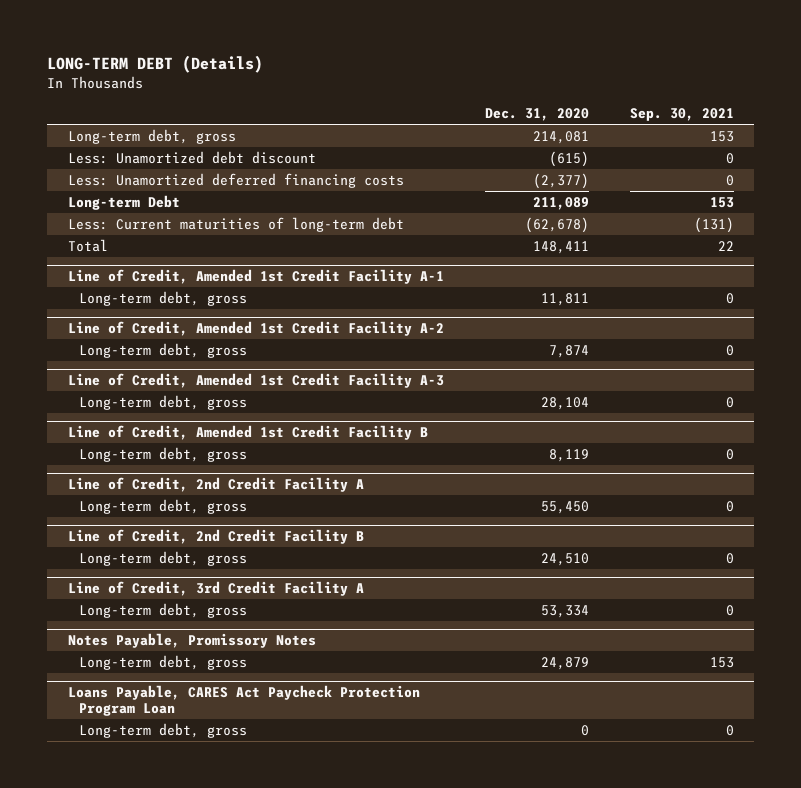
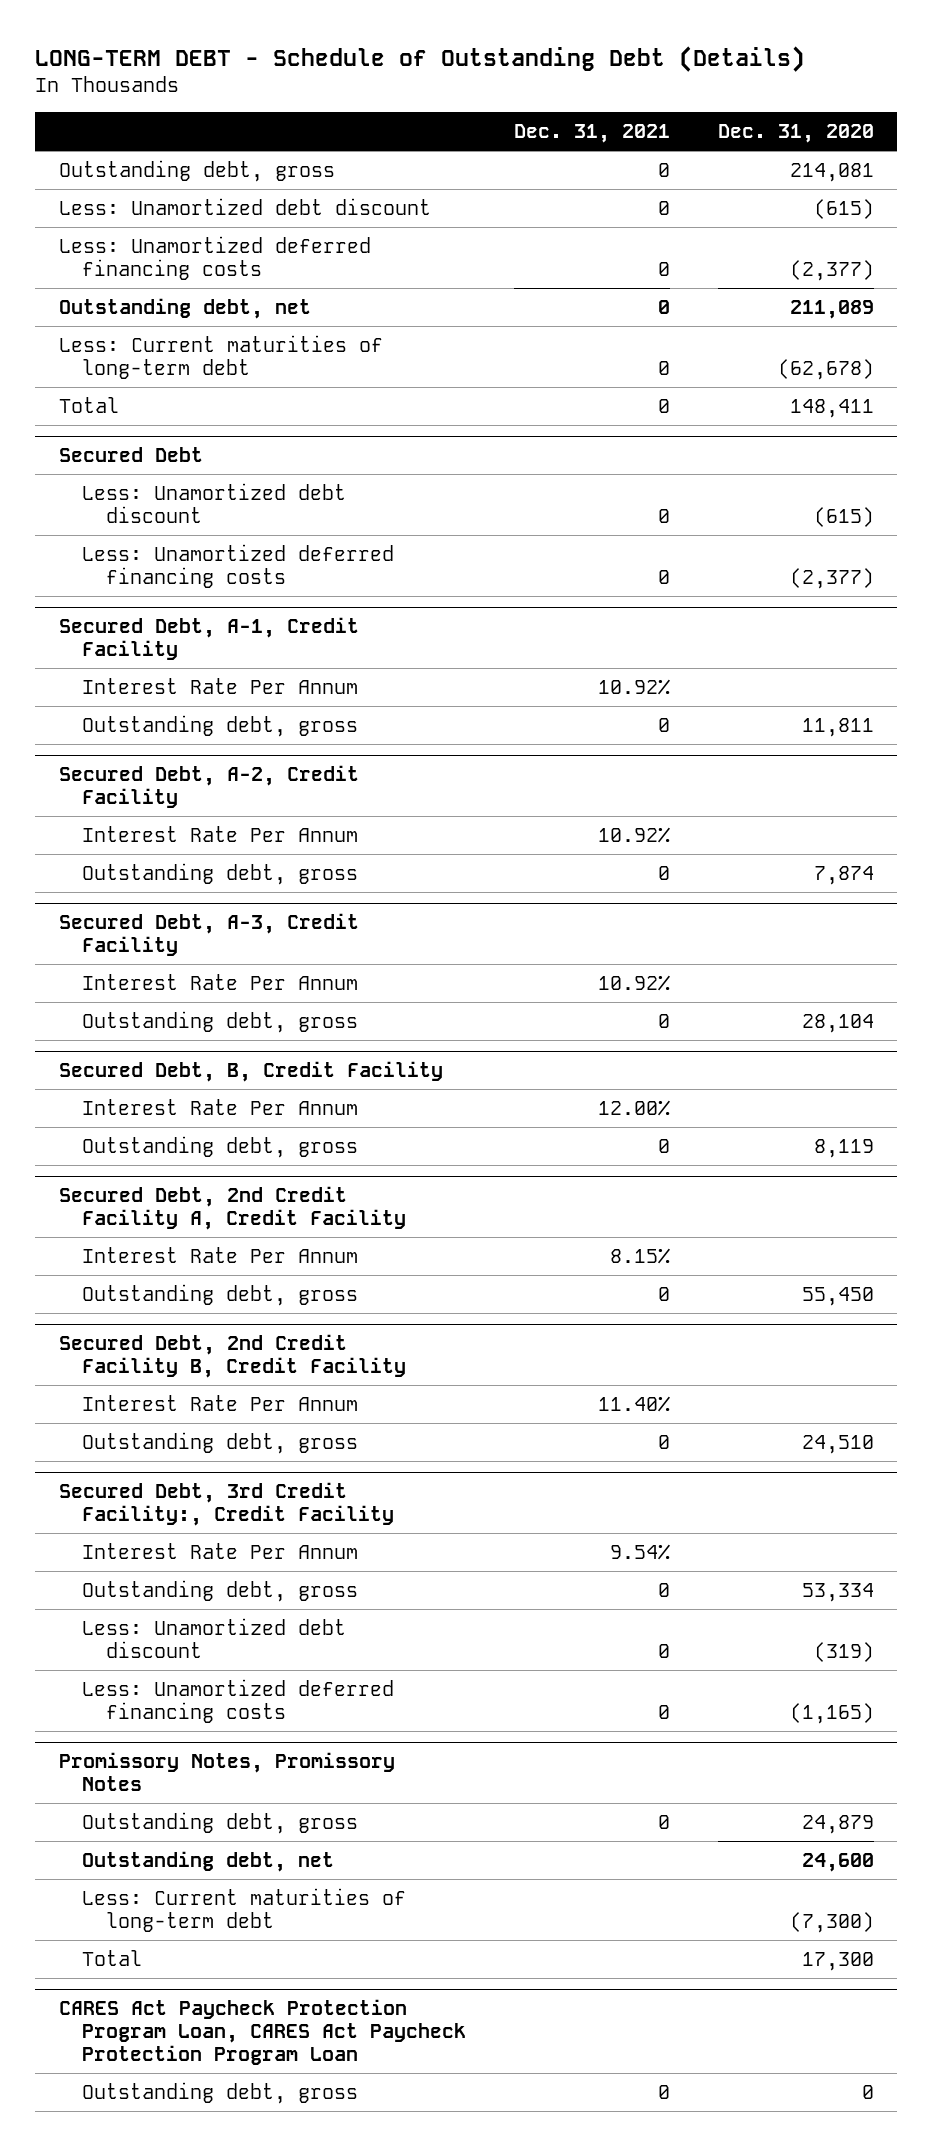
- LONG-TERM DEBT (Details)
+ LONG-TERM DEBT - Schedule of Outstanding Debt (Details)
- | Dec. 31, 2020 | Sep. 30, 2021
+ | Dec. 31, 2021 | Dec. 31, 2020
- Long-term debt, gross | 214,081 | 153
+ Outstanding debt, gross | 0 | 214,081
- Long-term Debt | 211,089 | 153
+ Outstanding debt, net | 0 | 211,089
- Line of Credit, Amended 1st Credit Facility A-1
- Long-term debt, gross | 11,811 | 0
- Line of Credit, Amended 1st Credit Facility A-2
- Long-term debt, gross | 7,874 | 0
- Line of Credit, Amended 1st Credit Facility A-3
- Long-term debt, gross | 28,104 | 0
- Line of Credit, Amended 1st Credit Facility B
- Long-term debt, gross | 8,119 | 0
- Line of Credit, 2nd Credit Facility A
- Long-term debt, gross | 55,450 | 0
- Line of Credit, 2nd Credit Facility B
- Long-term debt, gross | 24,510 | 0
- Line of Credit, 3rd Credit Facility A
- Long-term debt, gross | 53,334 | 0
- Notes Payable, Promissory Notes
- Long-term debt, gross | 24,879 | 153
- Loans Payable, CARES Act Paycheck Protection Program Loan
- Long-term debt, gross | 0 | 0
+ Secured Debt
+ Less: Unamortized debt discount | 0 | (615)
+ Less: Unamortized deferred financing costs | 0 | (2,377)
+ Secured Debt, A-1, Credit Facility
+ Interest Rate Per Annum | 10.92% |
+ Outstanding debt, gross | 0 | 11,811
+ Secured Debt, A-2, Credit Facility
+ Interest Rate Per Annum | 10.92% |
+ Outstanding debt, gross | 0 | 7,874
+ Secured Debt, A-3, Credit Facility
+ Interest Rate Per Annum | 10.92% |
+ Outstanding debt, gross | 0 | 28,104
+ Secured Debt, B, Credit Facility
+ Interest Rate Per Annum | 12.00% |
+ Outstanding debt, gross | 0 | 8,119
+ Secured Debt, 2nd Credit Facility A, Credit Facility
+ Interest Rate Per Annum | 8.15% |
+ Outstanding debt, gross | 0 | 55,450
+ Secured Debt, 2nd Credit Facility B, Credit Facility
+ Interest Rate Per Annum | 11.40% |
+ Outstanding debt, gross | 0 | 24,510
+ Secured Debt, 3rd Credit Facility:, Credit Facility
+ Interest Rate Per Annum | 9.54% |
+ Outstanding debt, gross | 0 | 53,334
+ Less: Unamortized debt discount | 0 | (319)
+ Less: Unamortized deferred financing costs | 0 | (1,165)
+ Promissory Notes, Promissory Notes
+ Outstanding debt, gross | 0 | 24,879
+ Outstanding debt, net | | 24,600
+ Less: Current maturities of long-term debt | | (7,300)
+ Total | | 17,300
+ CARES Act Paycheck Protection Program Loan, CARES Act Paycheck Protection Program Loan
+ Outstanding debt, gross | 0 | 0

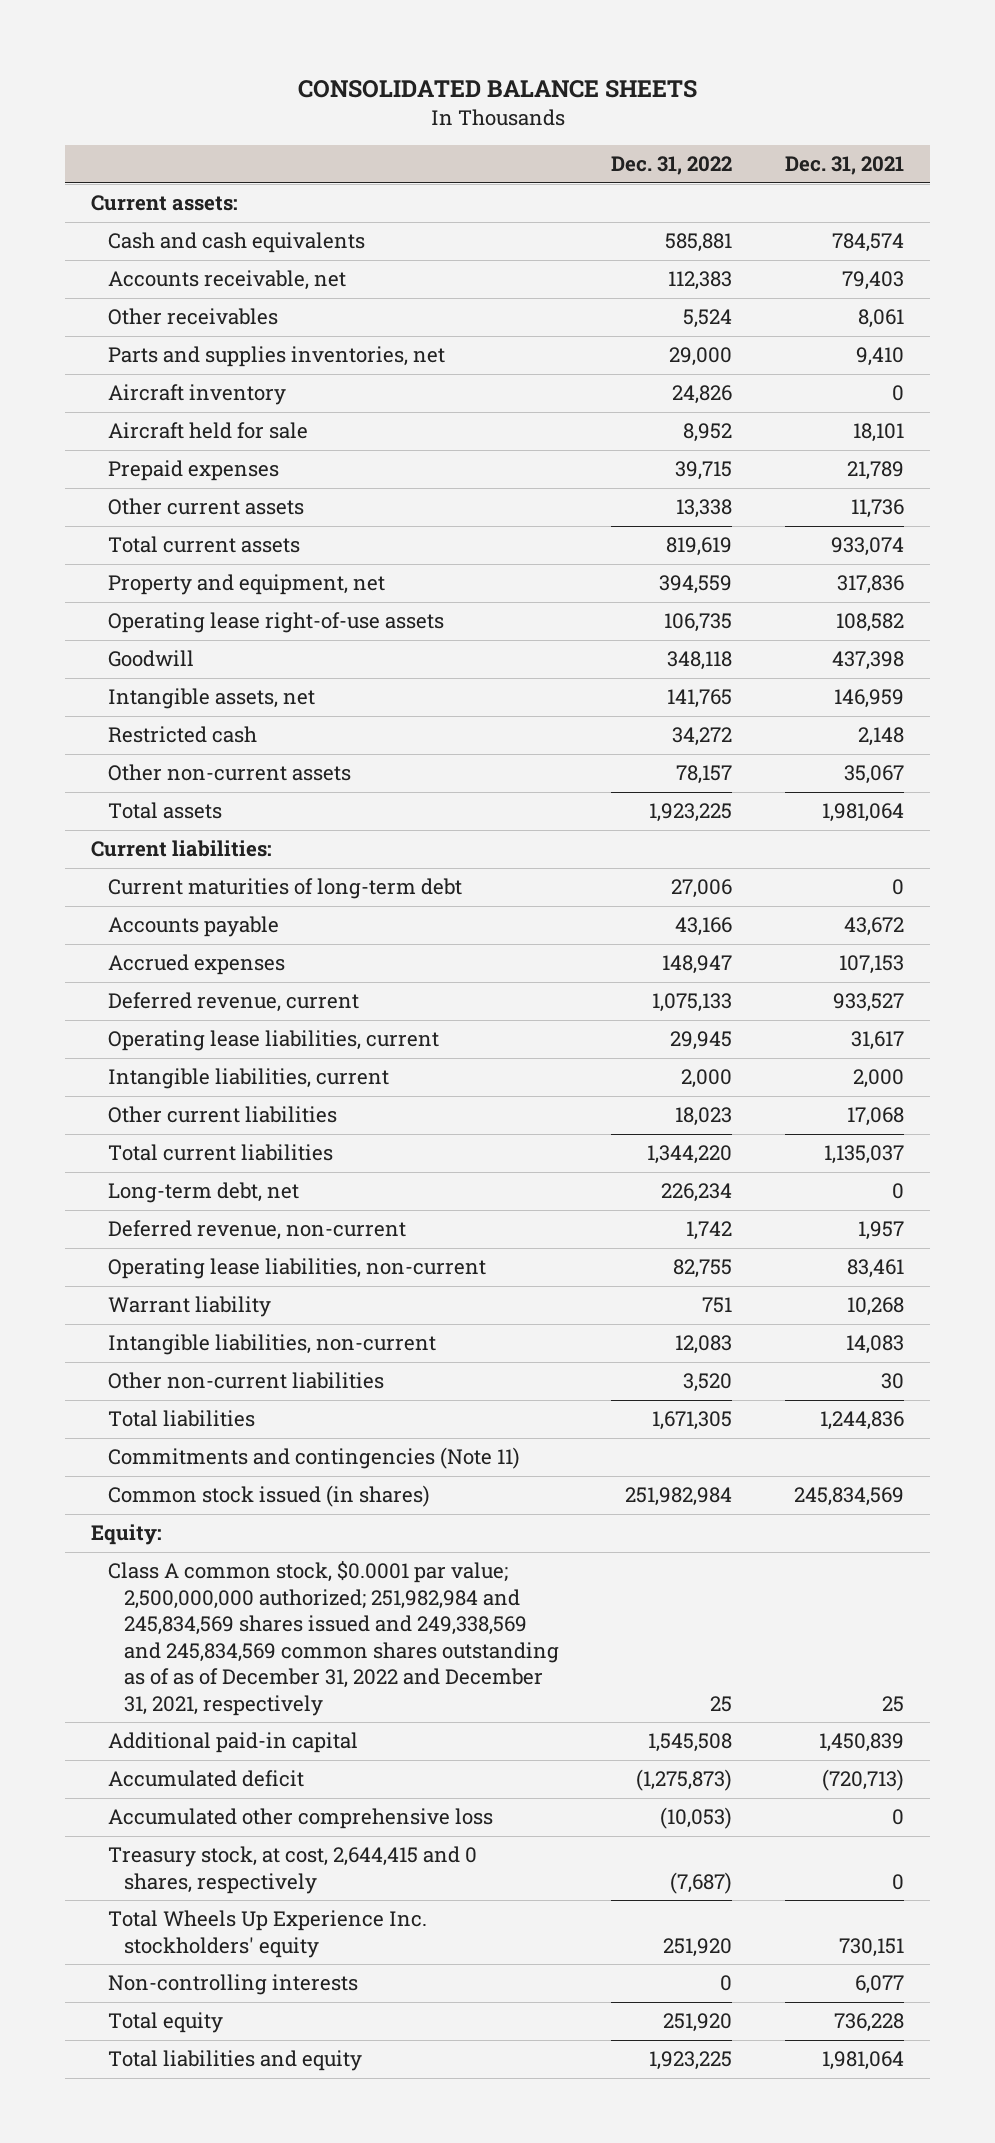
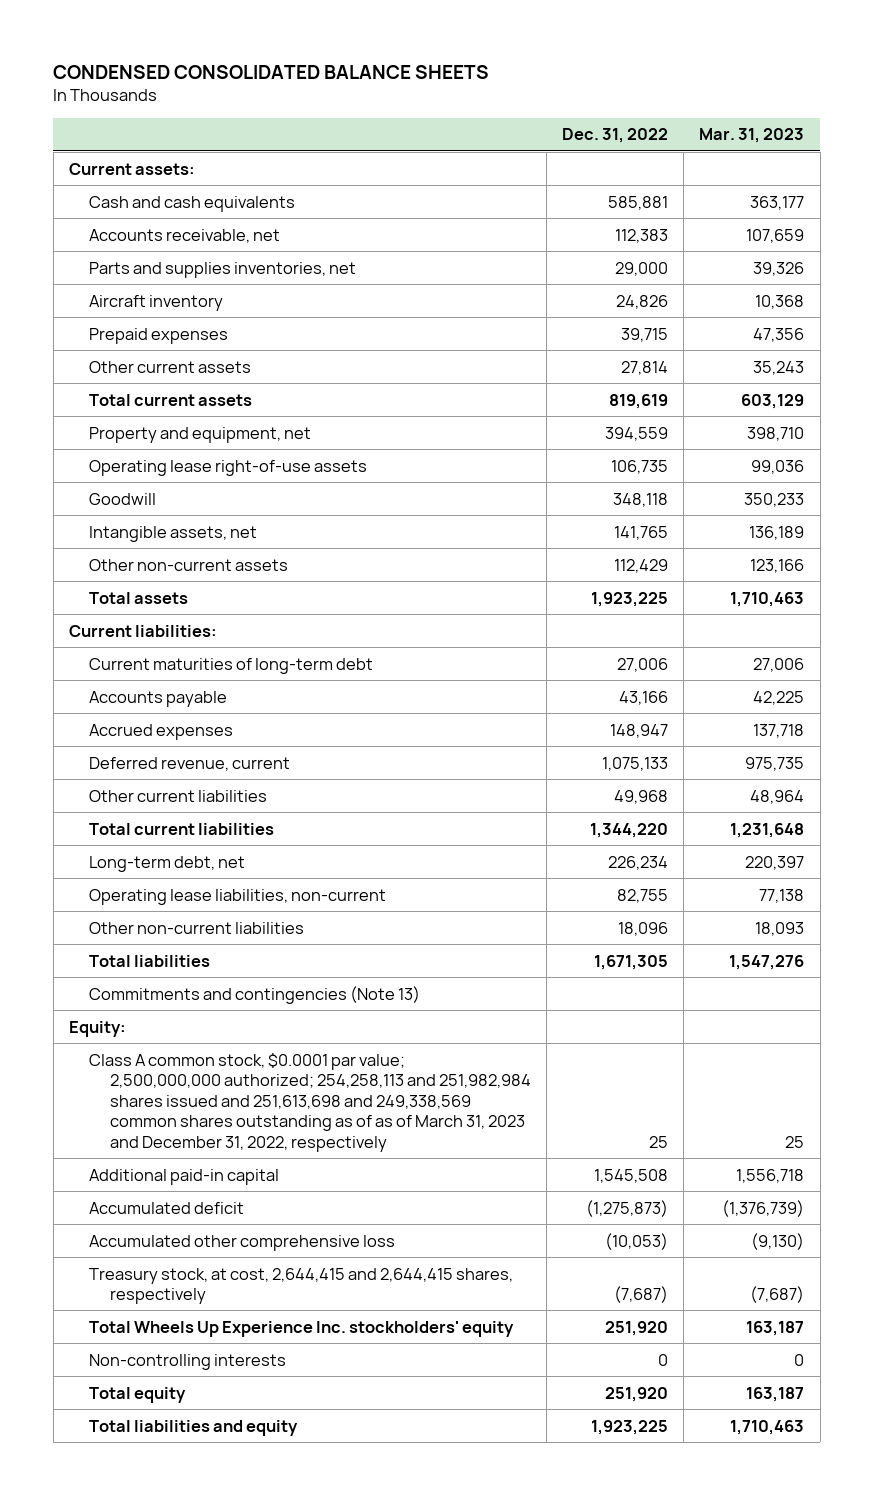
- CONSOLIDATED BALANCE SHEETS
+ CONDENSED CONSOLIDATED BALANCE SHEETS
- | Dec. 31, 2022 | Dec. 31, 2021
+ | Dec. 31, 2022 | Mar. 31, 2023
- Other receivables | 5,524 | 8,061
- Aircraft held for sale | 8,952 | 18,101
- Other current assets | 13,338 | 11,736
+ Other current assets | 27,814 | 35,243
- Restricted cash | 34,272 | 2,148
- Other non-current assets | 78,157 | 35,067
+ Other non-current assets | 112,429 | 123,166
- Operating lease liabilities, current | 29,945 | 31,617
- Intangible liabilities, current | 2,000 | 2,000
- Other current liabilities | 18,023 | 17,068
+ Other current liabilities | 49,968 | 48,964
- Deferred revenue, non-current | 1,742 | 1,957
- Warrant liability | 751 | 10,268
- Intangible liabilities, non-current | 12,083 | 14,083
- Other non-current liabilities | 3,520 | 30
+ Other non-current liabilities | 18,096 | 18,093
- Commitments and contingencies (Note 11)
- Common stock issued (in shares) | 251,982,984 | 245,834,569
+ Commitments and contingencies (Note 13)
- Class A common stock, $0.0001 par value; 2,500,000,000 authorized; 251,982,984 and 245,834,569 shares issued and 249,338,569 and 245,834,569 common shares outstanding as of as of December 31, 2022 and December 31, 2021, respectively | 25 | 25
+ Class A common stock, $0.0001 par value; 2,500,000,000 authorized; 254,258,113 and 251,982,984 shares issued and 251,613,698 and 249,338,569 common shares outstanding as of as of March 31, 2023 and December 31, 2022, respectively | 25 | 25
- Treasury stock, at cost, 2,644,415 and 0 shares, respectively | (7,687) | 0
+ Treasury stock, at cost, 2,644,415 and 2,644,415 shares, respectively | (7,687) | (7,687)

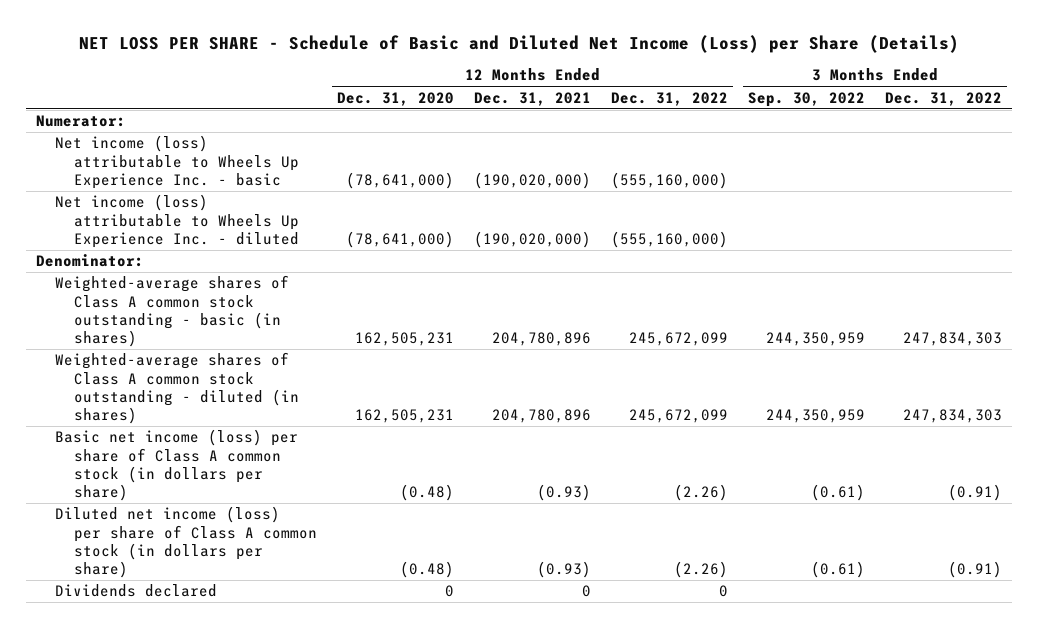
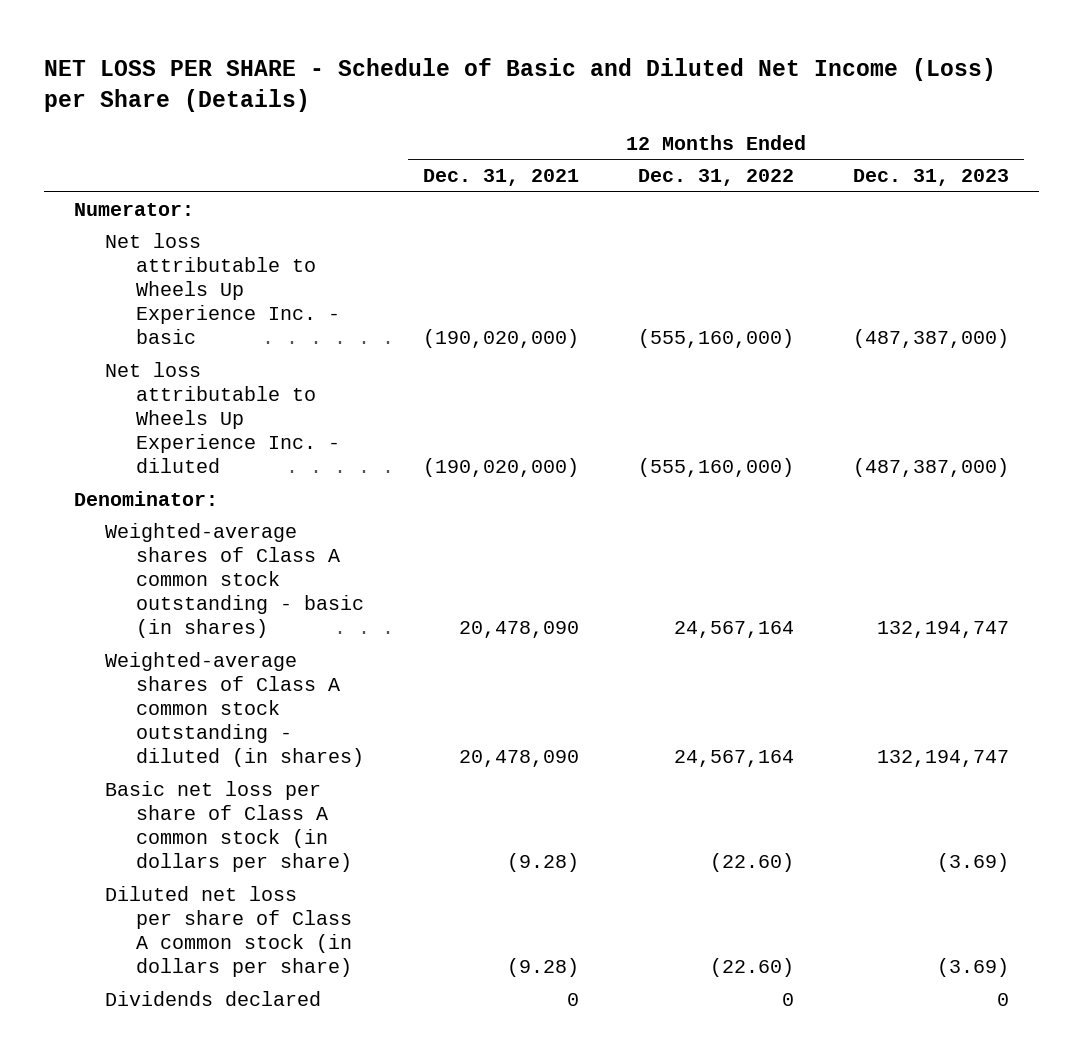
- | 12 Months Ended Dec. 31, 2020 | 12 Months Ended Dec. 31, 2021 | 12 Months Ended Dec. 31, 2022 | 3 Months Ended Sep. 30, 2022 | 3 Months Ended Dec. 31, 2022
+ | 12 Months Ended Dec. 31, 2021 | 12 Months Ended Dec. 31, 2022 | 12 Months Ended Dec. 31, 2023
- Net income (loss) attributable to Wheels Up Experience Inc. - basic | (78,641,000) | (190,020,000) | (555,160,000) | |
- Net income (loss) attributable to Wheels Up Experience Inc. - diluted | (78,641,000) | (190,020,000) | (555,160,000) | |
+ Net loss attributable to Wheels Up Experience Inc. - basic | (190,020,000) | (555,160,000) | (487,387,000)
+ Net loss attributable to Wheels Up Experience Inc. - diluted | (190,020,000) | (555,160,000) | (487,387,000)
- Weighted-average shares of Class A common stock outstanding - basic (in shares) | 162,505,231 | 204,780,896 | 245,672,099 | 244,350,959 | 247,834,303
- Weighted-average shares of Class A common stock outstanding - diluted (in shares) | 162,505,231 | 204,780,896 | 245,672,099 | 244,350,959 | 247,834,303
- Basic net income (loss) per share of Class A common stock (in dollars per share) | (0.48) | (0.93) | (2.26) | (0.61) | (0.91)
- Diluted net income (loss) per share of Class A common stock (in dollars per share) | (0.48) | (0.93) | (2.26) | (0.61) | (0.91)
+ Weighted-average shares of Class A common stock outstanding - basic (in shares) | 20,478,090 | 24,567,164 | 132,194,747
+ Weighted-average shares of Class A common stock outstanding - diluted (in shares) | 20,478,090 | 24,567,164 | 132,194,747
+ Basic net loss per share of Class A common stock (in dollars per share) | (9.28) | (22.60) | (3.69)
+ Diluted net loss per share of Class A common stock (in dollars per share) | (9.28) | (22.60) | (3.69)

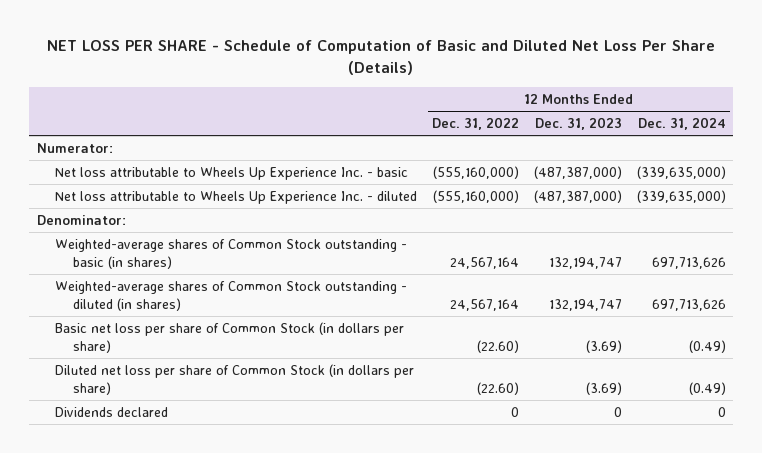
- NET LOSS PER SHARE - Schedule of Basic and Diluted Net Income (Loss) per Share (Details)
+ NET LOSS PER SHARE - Schedule of Computation of Basic and Diluted Net Loss Per Share (Details)
- | 12 Months Ended Dec. 31, 2021 | 12 Months Ended Dec. 31, 2022 | 12 Months Ended Dec. 31, 2023
+ | 12 Months Ended Dec. 31, 2022 | 12 Months Ended Dec. 31, 2023 | 12 Months Ended Dec. 31, 2024
- Weighted-average shares of Class A common stock outstanding - basic (in shares) | 20,478,090 | 24,567,164 | 132,194,747
- Weighted-average shares of Class A common stock outstanding - diluted (in shares) | 20,478,090 | 24,567,164 | 132,194,747
- Basic net loss per share of Class A common stock (in dollars per share) | (9.28) | (22.60) | (3.69)
- Diluted net loss per share of Class A common stock (in dollars per share) | (9.28) | (22.60) | (3.69)
+ Weighted-average shares of Common Stock outstanding - basic (in shares) | 24,567,164 | 132,194,747 | 697,713,626
+ Weighted-average shares of Common Stock outstanding - diluted (in shares) | 24,567,164 | 132,194,747 | 697,713,626
+ Basic net loss per share of Common Stock (in dollars per share) | (22.60) | (3.69) | (0.49)
+ Diluted net loss per share of Common Stock (in dollars per share) | (22.60) | (3.69) | (0.49)

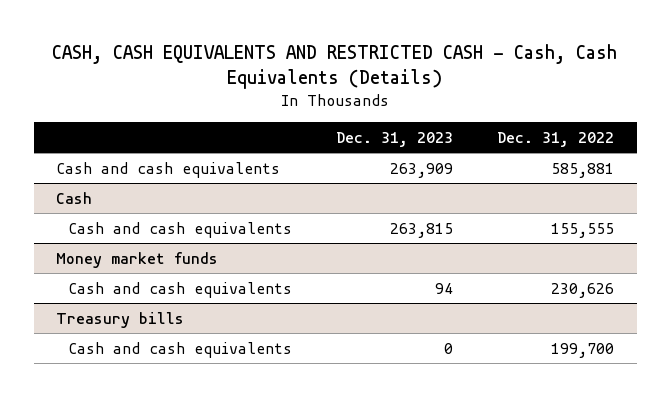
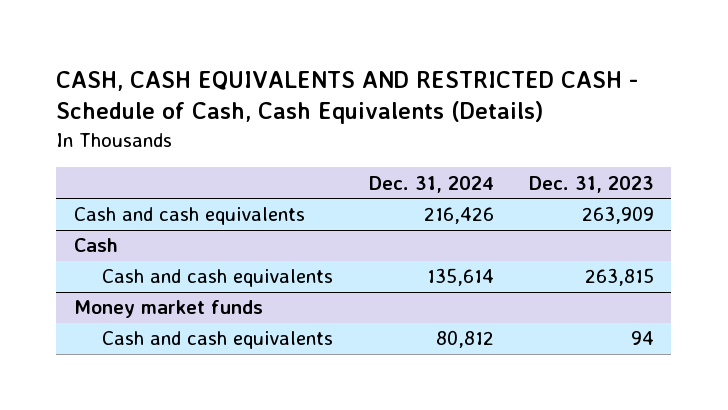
- CASH, CASH EQUIVALENTS AND RESTRICTED CASH - Cash, Cash Equivalents (Details)
+ CASH, CASH EQUIVALENTS AND RESTRICTED CASH - Schedule of Cash, Cash Equivalents (Details)
- | Dec. 31, 2023 | Dec. 31, 2022
+ | Dec. 31, 2024 | Dec. 31, 2023
- Treasury bills
- Cash and cash equivalents | 0 | 199,700

